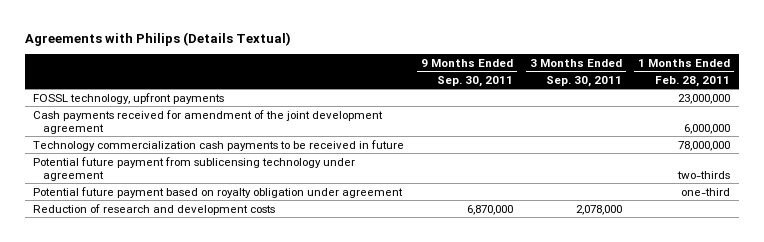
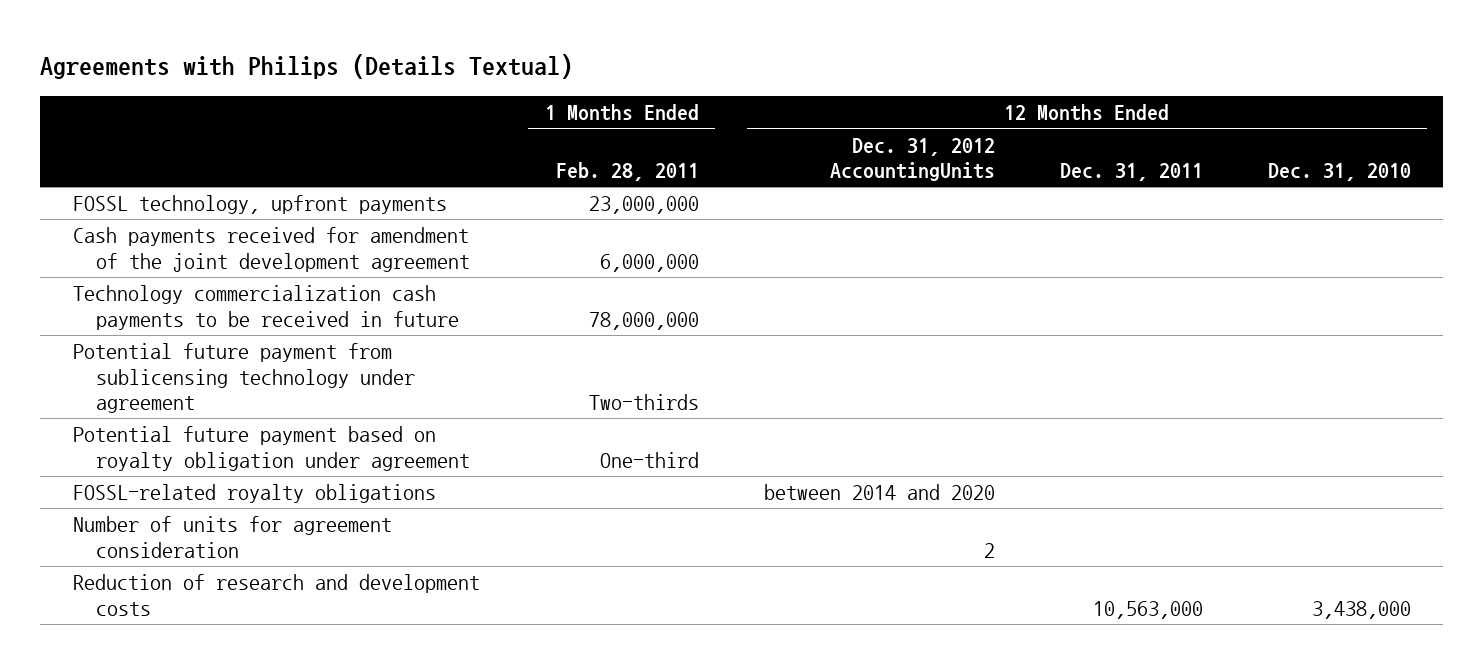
- | 9 Months Ended Sep. 30, 2011 | 3 Months Ended Sep. 30, 2011 | 1 Months Ended Feb. 28, 2011
+ | 1 Months Ended Feb. 28, 2011 | 12 Months Ended Dec. 31, 2012 AccountingUnits | 12 Months Ended Dec. 31, 2011 | 12 Months Ended Dec. 31, 2010
- Potential future payment from sublicensing technology under agreement | | | two-thirds
- Potential future payment based on royalty obligation under agreement | | | one-third
+ Potential future payment from sublicensing technology under agreement | Two-thirds | | |
+ Potential future payment based on royalty obligation under agreement | One-third | | |
+ FOSSL-related royalty obligations | | between 2014 and 2020 | |
+ Number of units for agreement consideration | | 2 | |

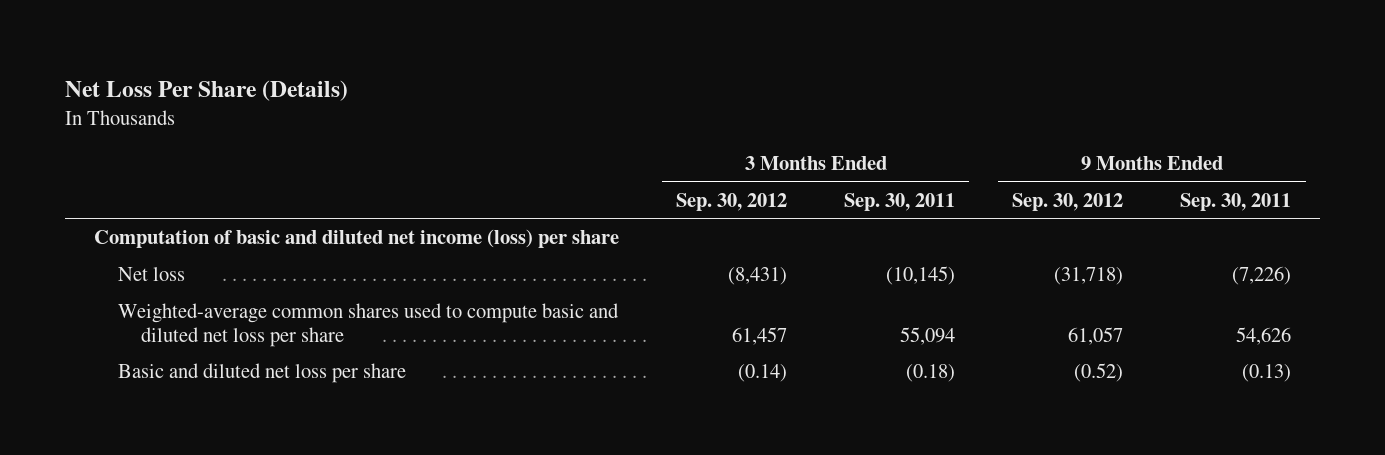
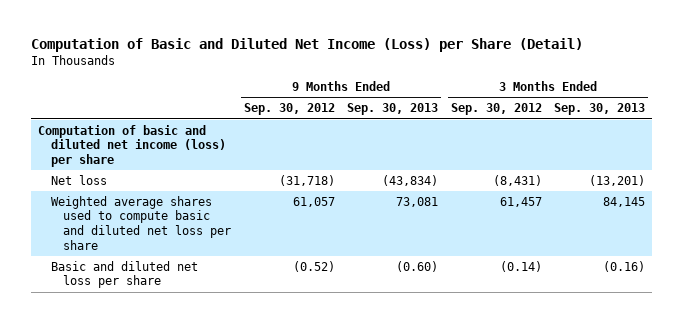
- Net Loss Per Share (Details)
+ Computation of Basic and Diluted Net Income (Loss) per Share (Detail)
- | 3 Months Ended Sep. 30, 2012 | 3 Months Ended Sep. 30, 2011 | 9 Months Ended Sep. 30, 2012 | 9 Months Ended Sep. 30, 2011
+ | 9 Months Ended Sep. 30, 2012 | 9 Months Ended Sep. 30, 2013 | 3 Months Ended Sep. 30, 2012 | 3 Months Ended Sep. 30, 2013
- Weighted-average common shares used to compute basic and diluted net loss per share | 61,457 | 55,094 | 61,057 | 54,626
+ Weighted average shares used to compute basic and diluted net loss per share | 61,057 | 73,081 | 61,457 | 84,145

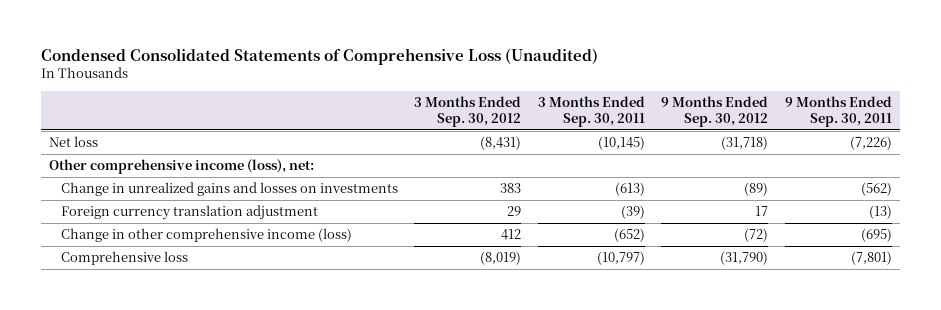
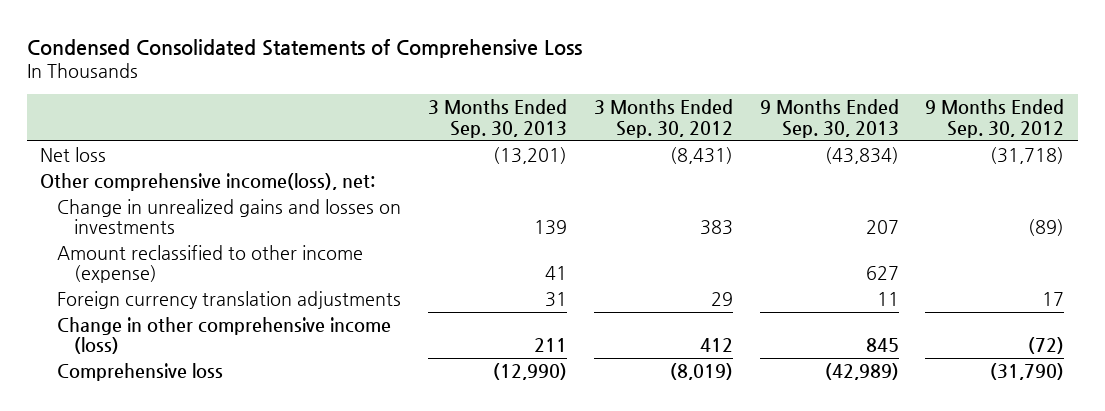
- Condensed Consolidated Statements of Comprehensive Loss (Unaudited)
+ Condensed Consolidated Statements of Comprehensive Loss
- | 3 Months Ended Sep. 30, 2012 | 3 Months Ended Sep. 30, 2011 | 9 Months Ended Sep. 30, 2012 | 9 Months Ended Sep. 30, 2011
+ | 3 Months Ended Sep. 30, 2013 | 3 Months Ended Sep. 30, 2012 | 9 Months Ended Sep. 30, 2013 | 9 Months Ended Sep. 30, 2012
- Other comprehensive income (loss), net:
+ Other comprehensive income(loss), net:
- Foreign currency translation adjustment | 29 | (39) | 17 | (13)
+ Amount reclassified to other income (expense) | 41 | | 627 |
+ Foreign currency translation adjustments | 31 | 29 | 11 | 17

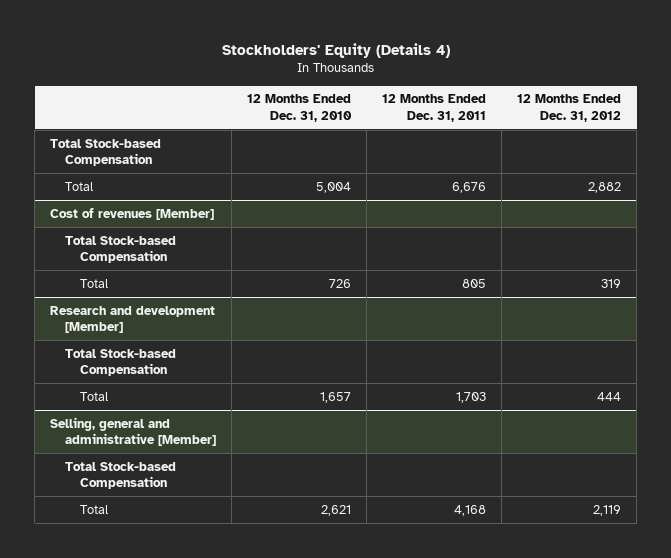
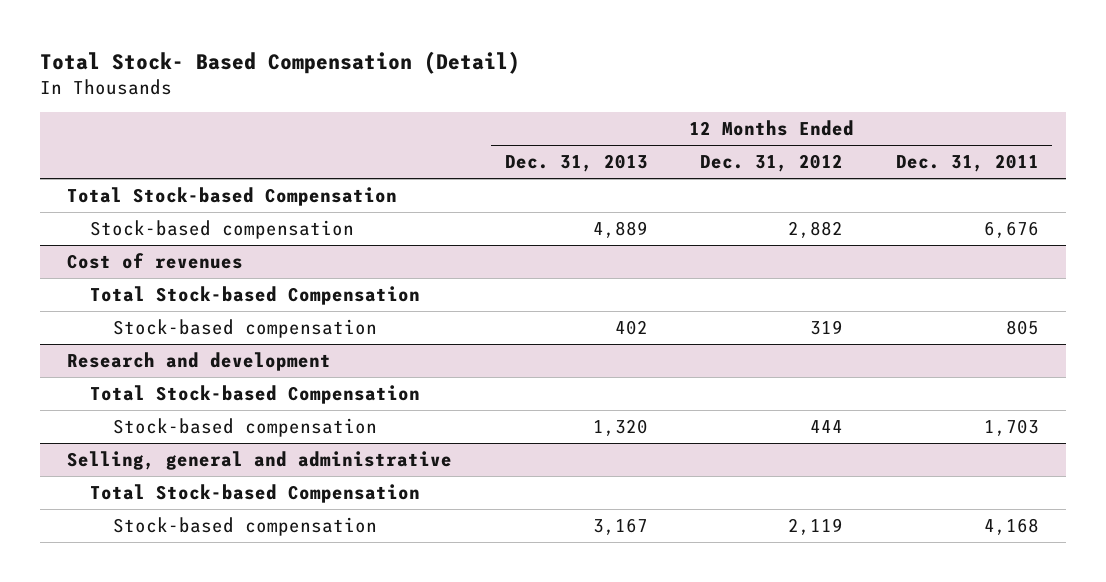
- Stockholders' Equity (Details 4)
+ Total Stock- Based Compensation (Detail)
- | 12 Months Ended Dec. 31, 2010 | 12 Months Ended Dec. 31, 2011 | 12 Months Ended Dec. 31, 2012
+ | 12 Months Ended Dec. 31, 2013 | 12 Months Ended Dec. 31, 2012 | 12 Months Ended Dec. 31, 2011
- Total | 5,004 | 6,676 | 2,882
- Cost of revenues [Member]
+ Stock-based compensation | 4,889 | 2,882 | 6,676
+ Cost of revenues
- Total | 726 | 805 | 319
- Research and development [Member]
+ Stock-based compensation | 402 | 319 | 805
+ Research and development
- Total | 1,657 | 1,703 | 444
- Selling, general and administrative [Member]
+ Stock-based compensation | 1,320 | 444 | 1,703
+ Selling, general and administrative
- Total | 2,621 | 4,168 | 2,119
+ Stock-based compensation | 3,167 | 2,119 | 4,168

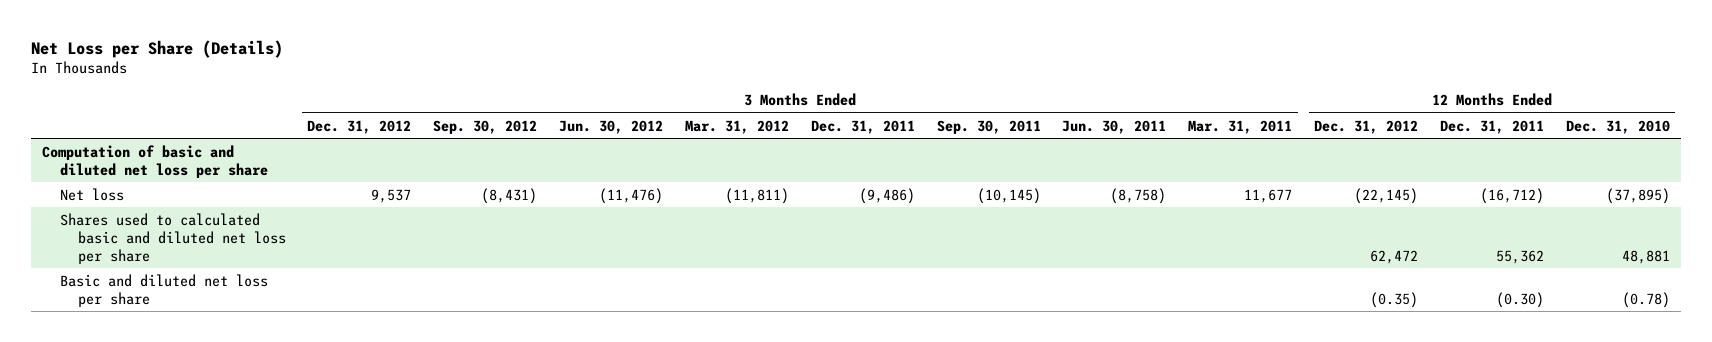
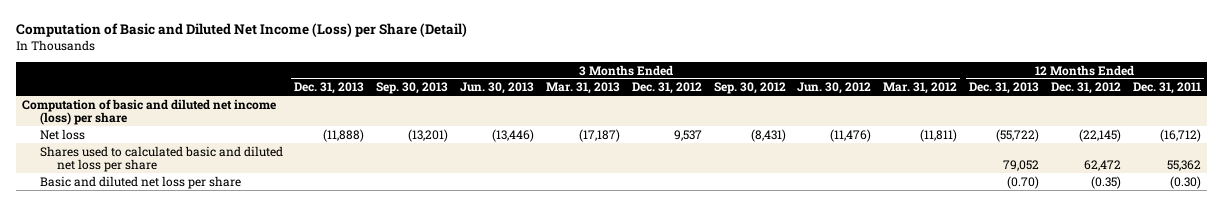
- Net Loss per Share (Details)
+ Computation of Basic and Diluted Net Income (Loss) per Share (Detail)
- | 3 Months Ended Dec. 31, 2012 | 3 Months Ended Sep. 30, 2012 | 3 Months Ended Jun. 30, 2012 | 3 Months Ended Mar. 31, 2012 | 3 Months Ended Dec. 31, 2011 | 3 Months Ended Sep. 30, 2011 | 3 Months Ended Jun. 30, 2011 | 3 Months Ended Mar. 31, 2011 | 12 Months Ended Dec. 31, 2012 | 12 Months Ended Dec. 31, 2011 | 12 Months Ended Dec. 31, 2010
+ | 3 Months Ended Dec. 31, 2013 | 3 Months Ended Sep. 30, 2013 | 3 Months Ended Jun. 30, 2013 | 3 Months Ended Mar. 31, 2013 | 3 Months Ended Dec. 31, 2012 | 3 Months Ended Sep. 30, 2012 | 3 Months Ended Jun. 30, 2012 | 3 Months Ended Mar. 31, 2012 | 12 Months Ended Dec. 31, 2013 | 12 Months Ended Dec. 31, 2012 | 12 Months Ended Dec. 31, 2011
- Computation of basic and diluted net loss per share
+ Computation of basic and diluted net income (loss) per share

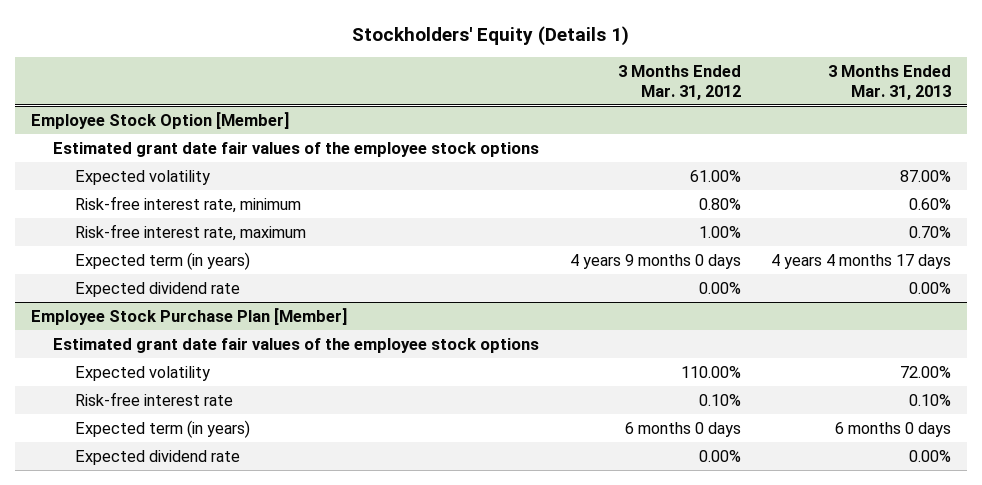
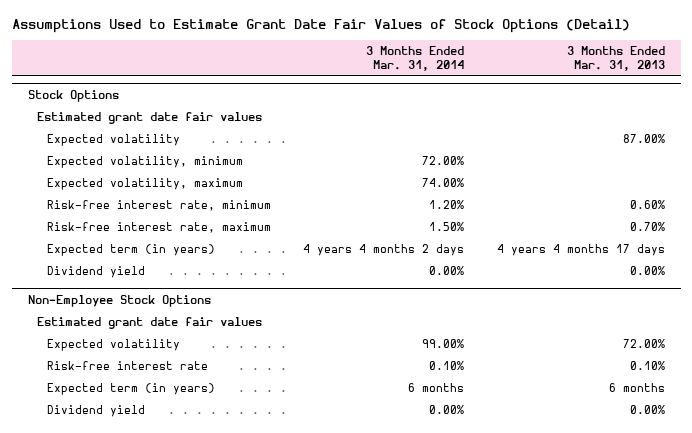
- Stockholders' Equity (Details 1)
+ Assumptions Used to Estimate Grant Date Fair Values of Stock Options (Detail)
- | 3 Months Ended Mar. 31, 2012 | 3 Months Ended Mar. 31, 2013
+ | 3 Months Ended Mar. 31, 2014 | 3 Months Ended Mar. 31, 2013
- Employee Stock Option [Member]
- Estimated grant date fair values of the employee stock options
+ Stock Options
+ Estimated grant date fair values
+ Expected volatility, minimum | 72.00% |
+ Expected volatility, maximum | 74.00% |
- Expected dividend rate | 0.00% | 0.00%
- Employee Stock Purchase Plan [Member]
- Estimated grant date fair values of the employee stock options
+ Dividend yield | 0.00% | 0.00%
+ Non-Employee Stock Options
+ Estimated grant date fair values
- Expected term (in years) | 6 months 0 days | 6 months 0 days
- Expected dividend rate | 0.00% | 0.00%
+ Expected term (in years) | 6 months | 6 months
+ Dividend yield | 0.00% | 0.00%

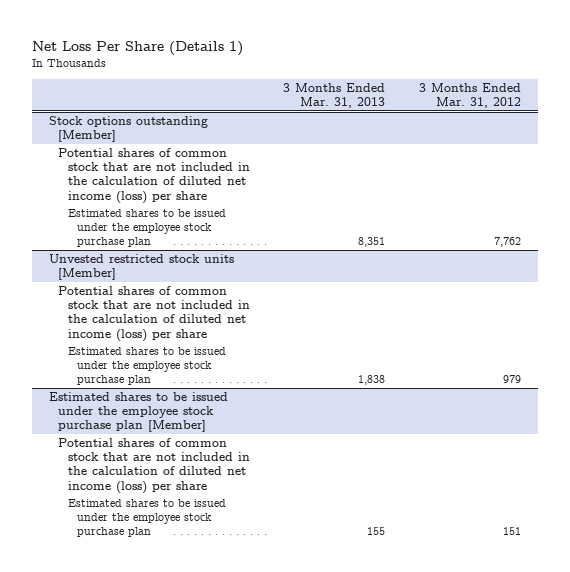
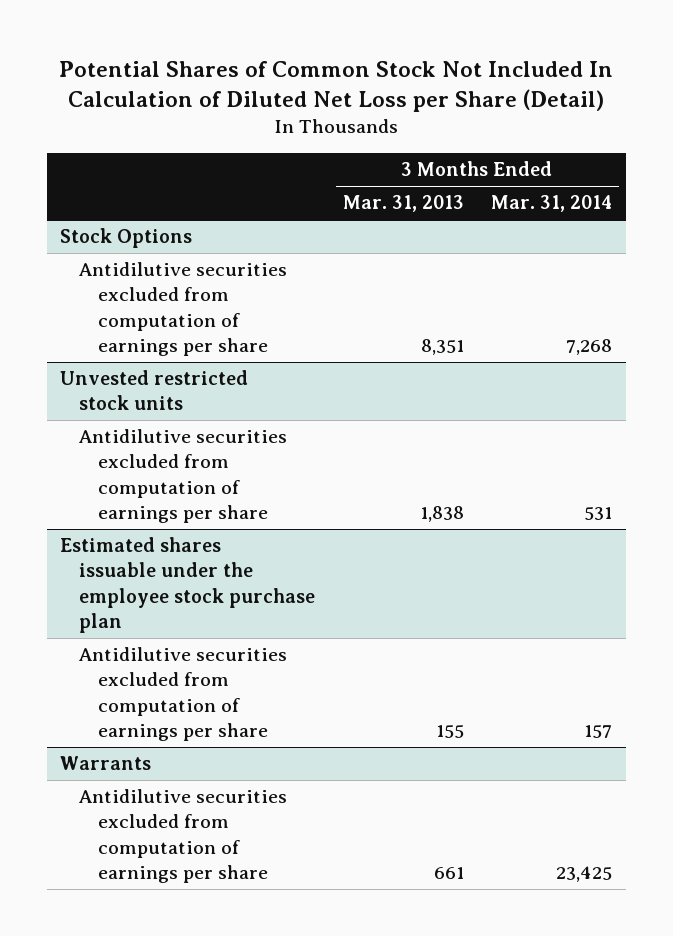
- Net Loss Per Share (Details 1)
+ Potential Shares of Common Stock Not Included In Calculation of Diluted Net Loss per Share (Detail)
- | 3 Months Ended Mar. 31, 2013 | 3 Months Ended Mar. 31, 2012
+ | 3 Months Ended Mar. 31, 2013 | 3 Months Ended Mar. 31, 2014
- Stock options outstanding [Member]
- Potential shares of common stock that are not included in the calculation of diluted net income (loss) per share
- Estimated shares to be issued under the employee stock purchase plan | 8,351 | 7,762
- Unvested restricted stock units [Member]
- Potential shares of common stock that are not included in the calculation of diluted net income (loss) per share
- Estimated shares to be issued under the employee stock purchase plan | 1,838 | 979
- Estimated shares to be issued under the employee stock purchase plan [Member]
- Potential shares of common stock that are not included in the calculation of diluted net income (loss) per share
- Estimated shares to be issued under the employee stock purchase plan | 155 | 151
+ Stock Options
+ Antidilutive securities excluded from computation of earnings per share | 8,351 | 7,268
+ Unvested restricted stock units
+ Antidilutive securities excluded from computation of earnings per share | 1,838 | 531
+ Estimated shares issuable under the employee stock purchase plan
+ Antidilutive securities excluded from computation of earnings per share | 155 | 157
+ Warrants
+ Antidilutive securities excluded from computation of earnings per share | 661 | 23,425

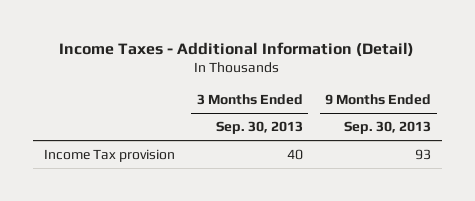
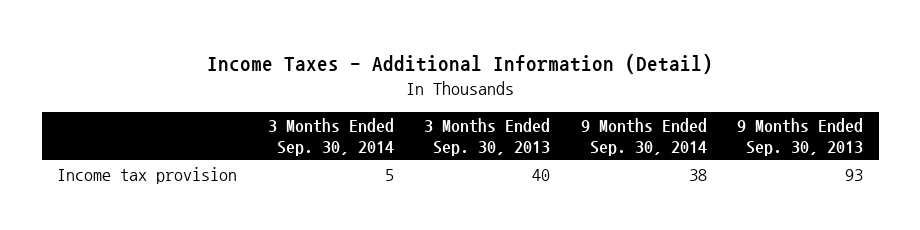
- | 3 Months Ended Sep. 30, 2013 | 9 Months Ended Sep. 30, 2013
+ | 3 Months Ended Sep. 30, 2014 | 3 Months Ended Sep. 30, 2013 | 9 Months Ended Sep. 30, 2014 | 9 Months Ended Sep. 30, 2013
- Income Tax provision | 40 | 93
+ Income tax provision | 5 | 40 | 38 | 93

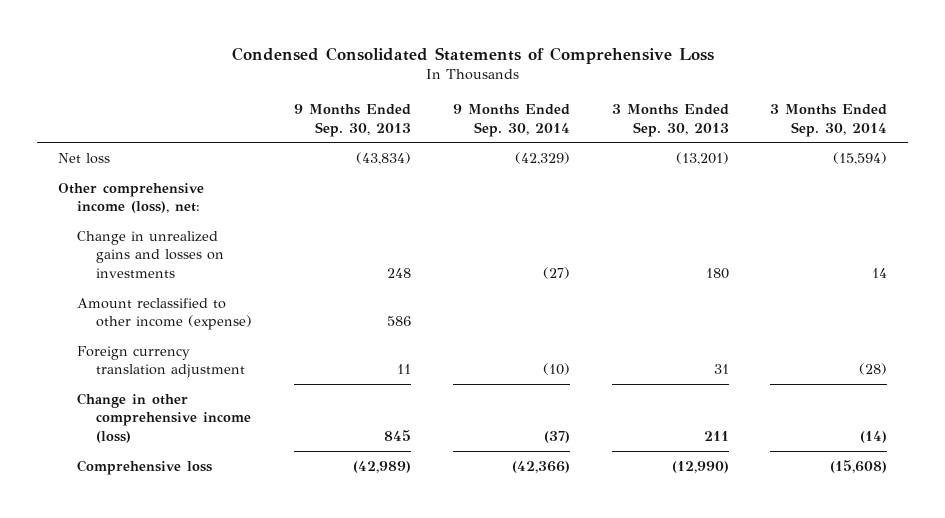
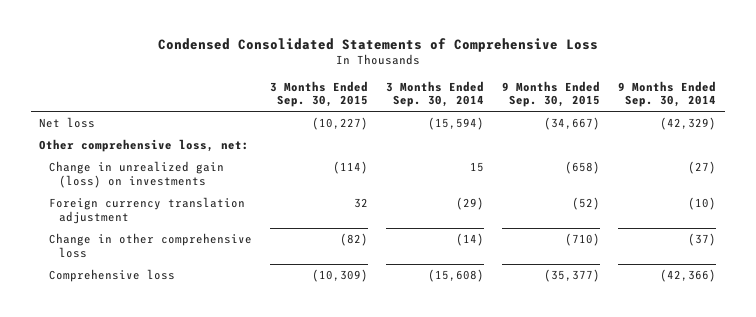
- | 9 Months Ended Sep. 30, 2013 | 9 Months Ended Sep. 30, 2014 | 3 Months Ended Sep. 30, 2013 | 3 Months Ended Sep. 30, 2014
+ | 3 Months Ended Sep. 30, 2015 | 3 Months Ended Sep. 30, 2014 | 9 Months Ended Sep. 30, 2015 | 9 Months Ended Sep. 30, 2014
- Other comprehensive income (loss), net:
- Change in unrealized gains and losses on investments | 248 | (27) | 180 | 14
- Amount reclassified to other income (expense) | 586 | | |
- Foreign currency translation adjustment | 11 | (10) | 31 | (28)
- Change in other comprehensive income (loss) | 845 | (37) | 211 | (14)
+ Other comprehensive loss, net:
+ Change in unrealized gain (loss) on investments | (114) | 15 | (658) | (27)
+ Foreign currency translation adjustment | 32 | (29) | (52) | (10)
+ Change in other comprehensive loss | (82) | (14) | (710) | (37)

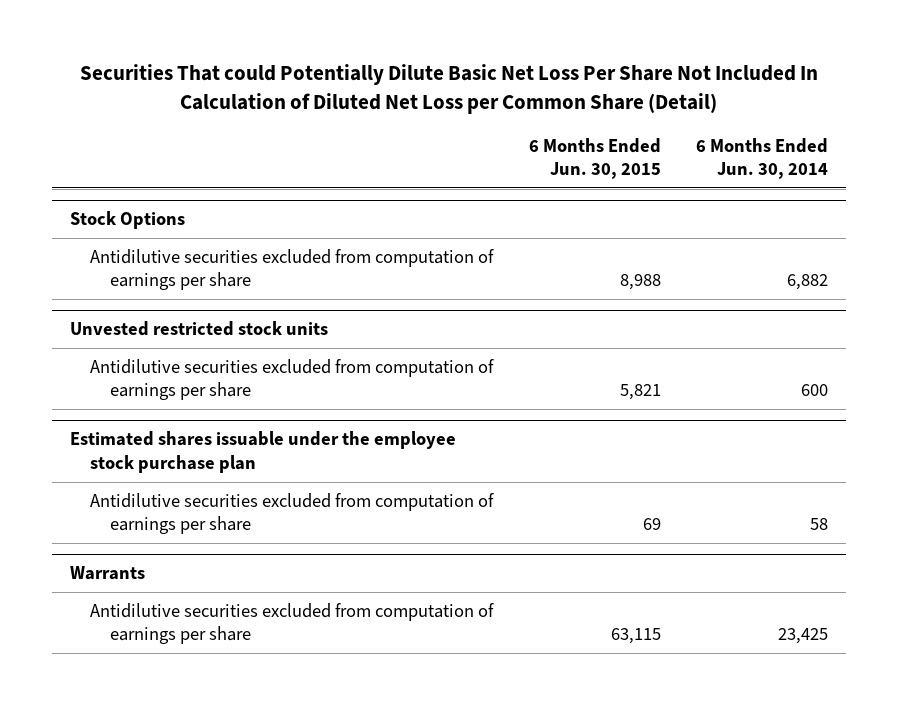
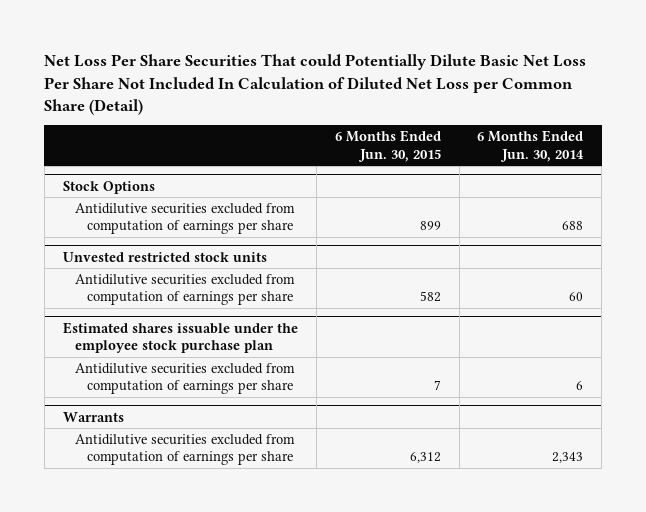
- Securities That could Potentially Dilute Basic Net Loss Per Share Not Included In Calculation of Diluted Net Loss per Common Share (Detail)
+ Net Loss Per Share Securities That could Potentially Dilute Basic Net Loss Per Share Not Included In Calculation of Diluted Net Loss per Common Share (Detail)
@ Stock Options
- Antidilutive securities excluded from computation of earnings per share | 8,988 | 6,882
+ Antidilutive securities excluded from computation of earnings per share | 899 | 688
@ Unvested restricted stock units
- Antidilutive securities excluded from computation of earnings per share | 5,821 | 600
+ Antidilutive securities excluded from computation of earnings per share | 582 | 60
@ Estimated shares issuable under the employee stock purchase plan
- Antidilutive securities excluded from computation of earnings per share | 69 | 58
+ Antidilutive securities excluded from computation of earnings per share | 7 | 6
@ Warrants
- Antidilutive securities excluded from computation of earnings per share | 63,115 | 23,425
+ Antidilutive securities excluded from computation of earnings per share | 6,312 | 2,343

